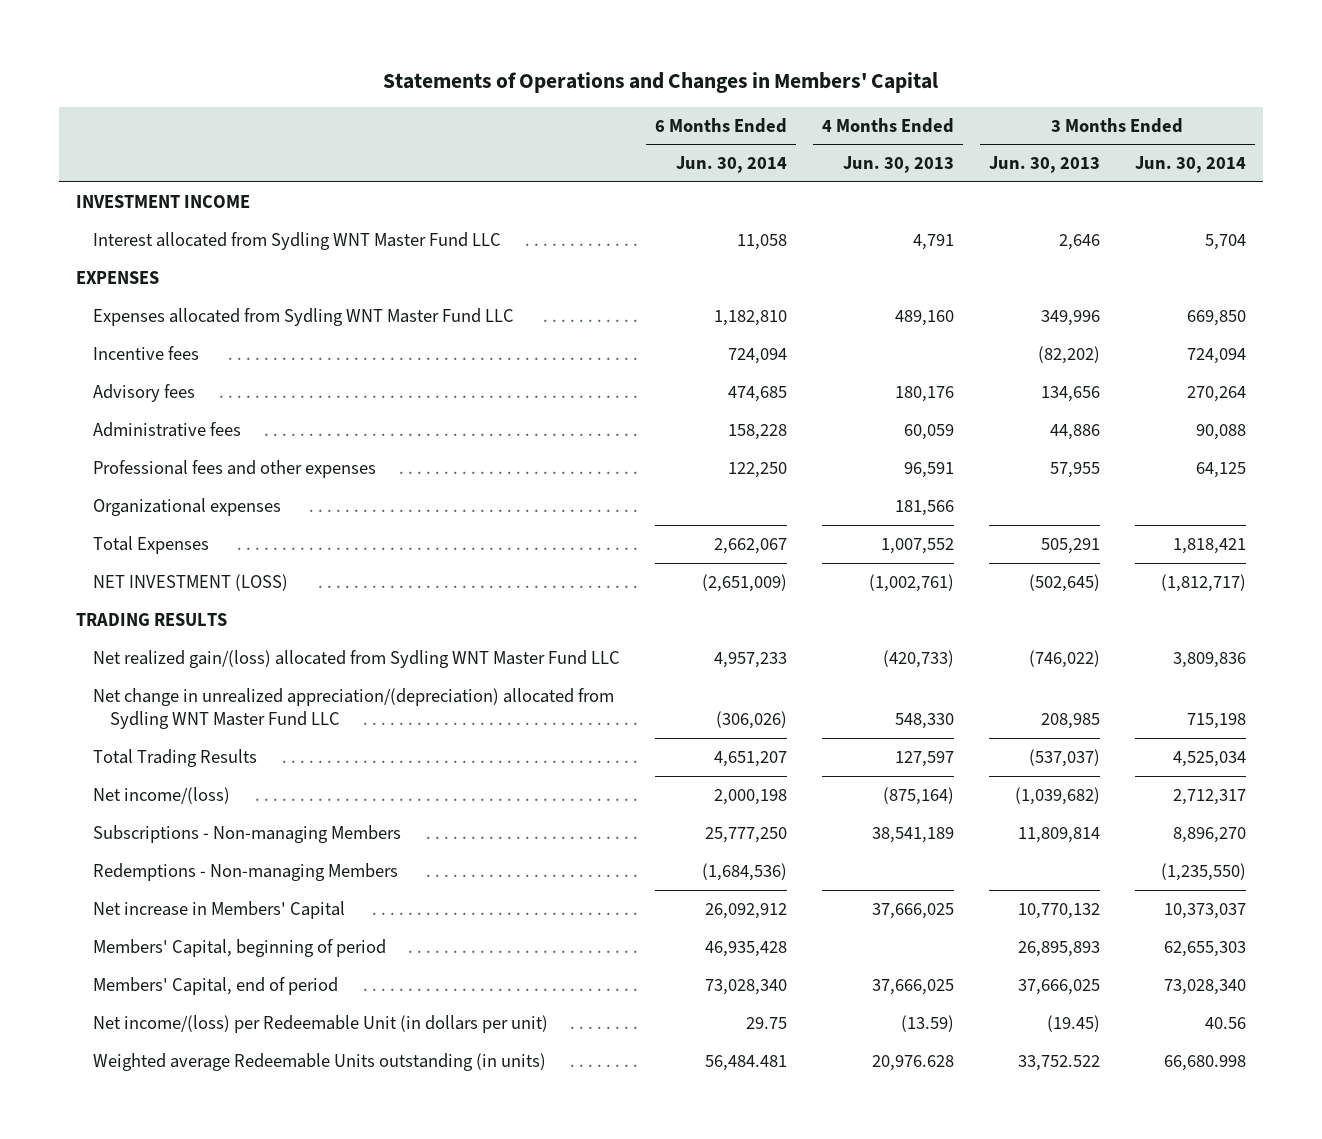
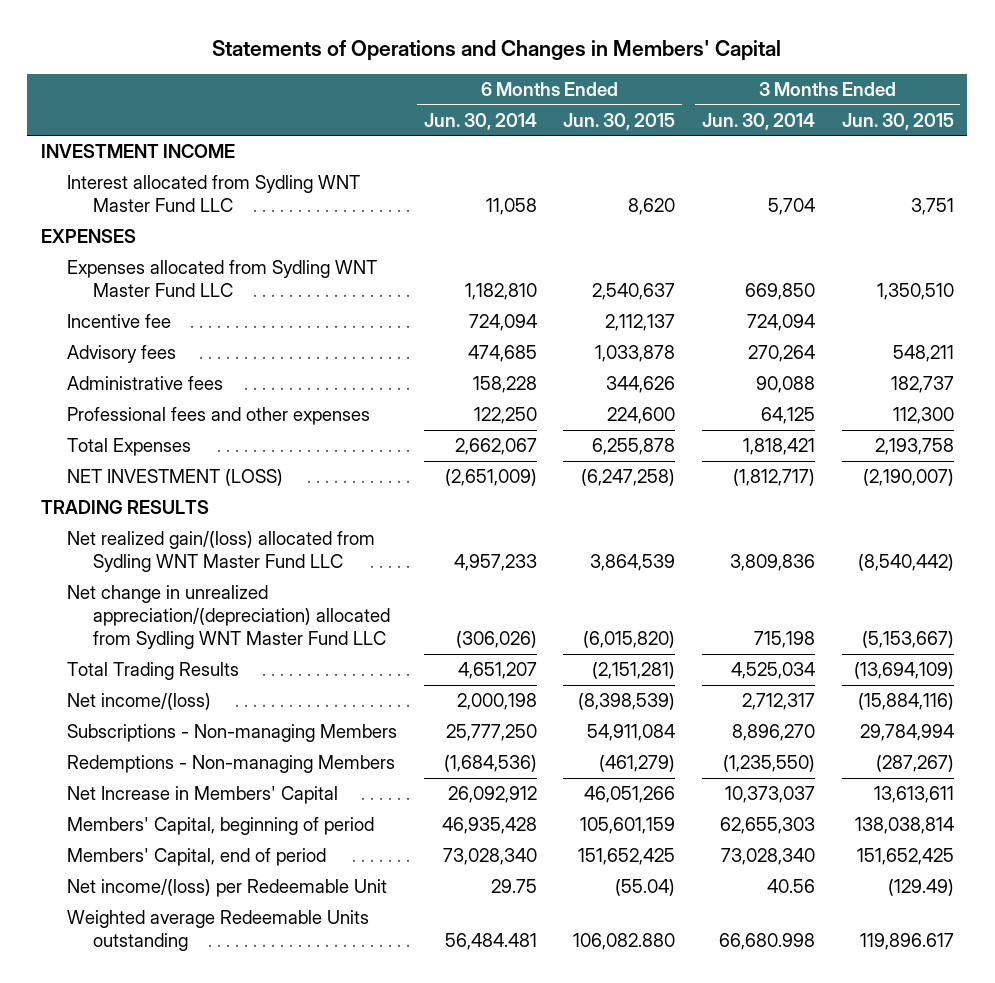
- | 6 Months Ended Jun. 30, 2014 | 4 Months Ended Jun. 30, 2013 | 3 Months Ended Jun. 30, 2013 | 3 Months Ended Jun. 30, 2014
+ | 6 Months Ended Jun. 30, 2014 | 6 Months Ended Jun. 30, 2015 | 3 Months Ended Jun. 30, 2014 | 3 Months Ended Jun. 30, 2015
- Incentive fees | 724,094 | | (82,202) | 724,094
+ Incentive fee | 724,094 | 2,112,137 | 724,094 |
- Organizational expenses | | 181,566 | |
- Net increase in Members' Capital | 26,092,912 | 37,666,025 | 10,770,132 | 10,373,037
+ Net Increase in Members' Capital | 26,092,912 | 46,051,266 | 10,373,037 | 13,613,611
- Net income/(loss) per Redeemable Unit (in dollars per unit) | 29.75 | (13.59) | (19.45) | 40.56
- Weighted average Redeemable Units outstanding (in units) | 56,484.481 | 20,976.628 | 33,752.522 | 66,680.998
+ Net income/(loss) per Redeemable Unit | 29.75 | (55.04) | 40.56 | (129.49)
+ Weighted average Redeemable Units outstanding | 56,484.481 | 106,082.880 | 66,680.998 | 119,896.617

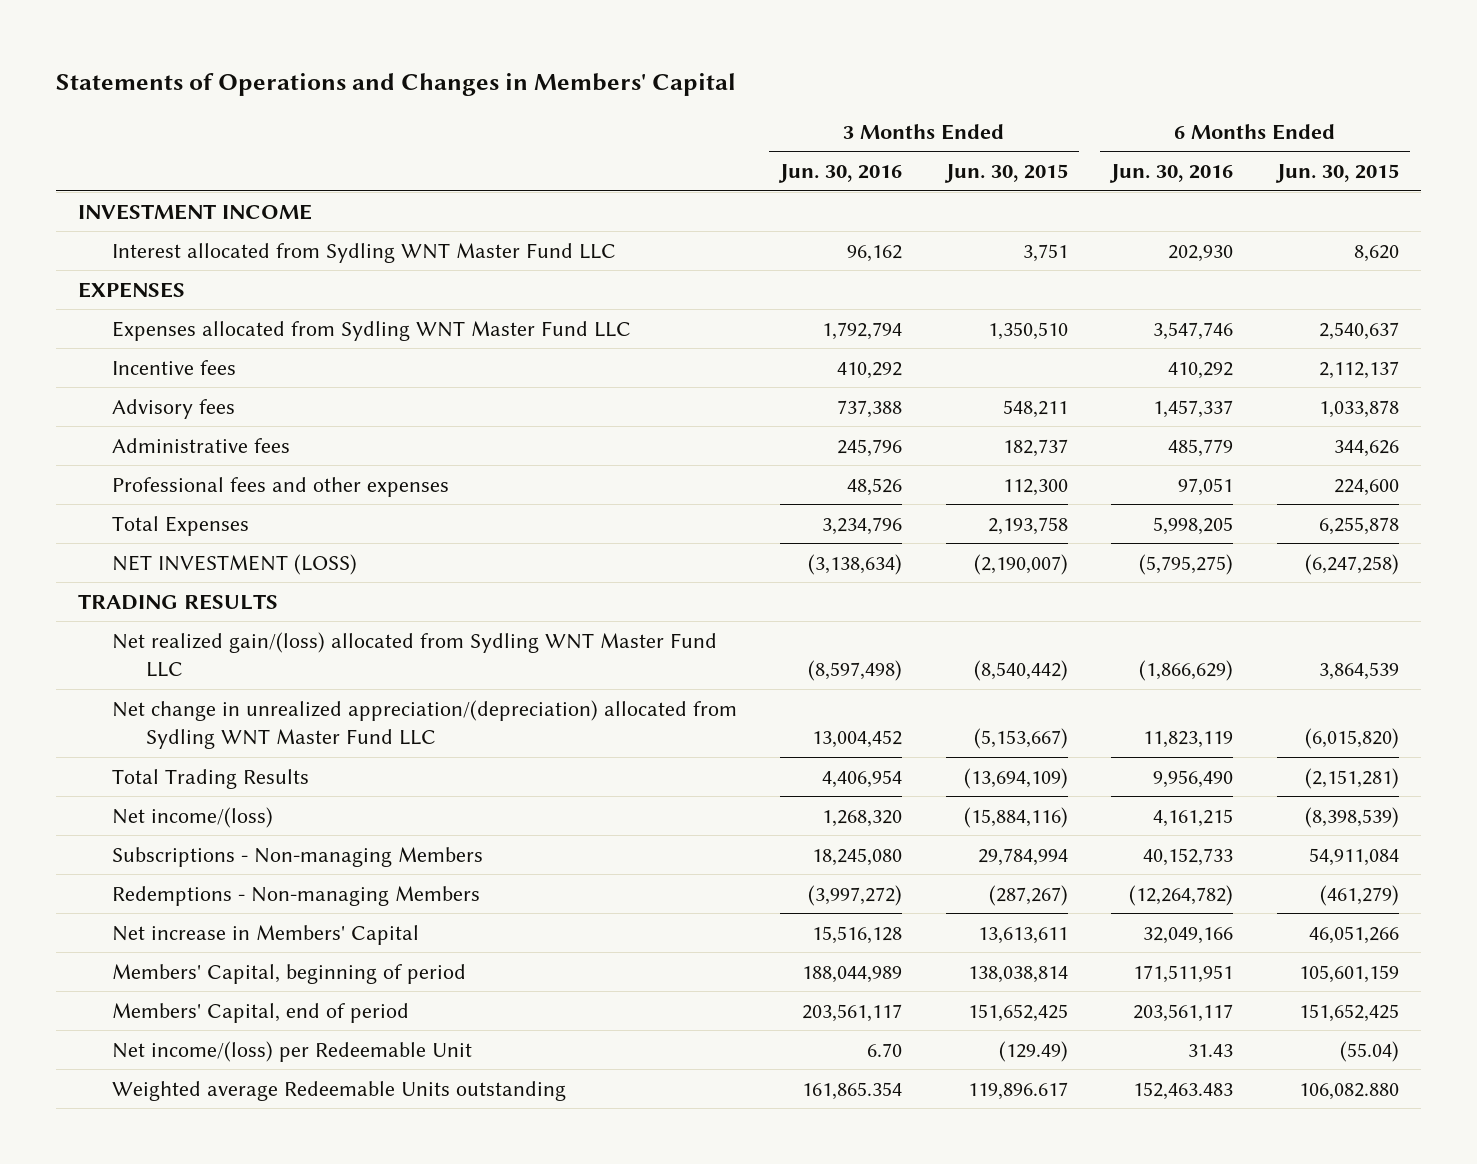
- | 6 Months Ended Jun. 30, 2014 | 6 Months Ended Jun. 30, 2015 | 3 Months Ended Jun. 30, 2014 | 3 Months Ended Jun. 30, 2015
+ | 3 Months Ended Jun. 30, 2016 | 3 Months Ended Jun. 30, 2015 | 6 Months Ended Jun. 30, 2016 | 6 Months Ended Jun. 30, 2015
- Incentive fee | 724,094 | 2,112,137 | 724,094 |
+ Incentive fees | 410,292 | | 410,292 | 2,112,137
- Net Increase in Members' Capital | 26,092,912 | 46,051,266 | 10,373,037 | 13,613,611
+ Net increase in Members' Capital | 15,516,128 | 13,613,611 | 32,049,166 | 46,051,266

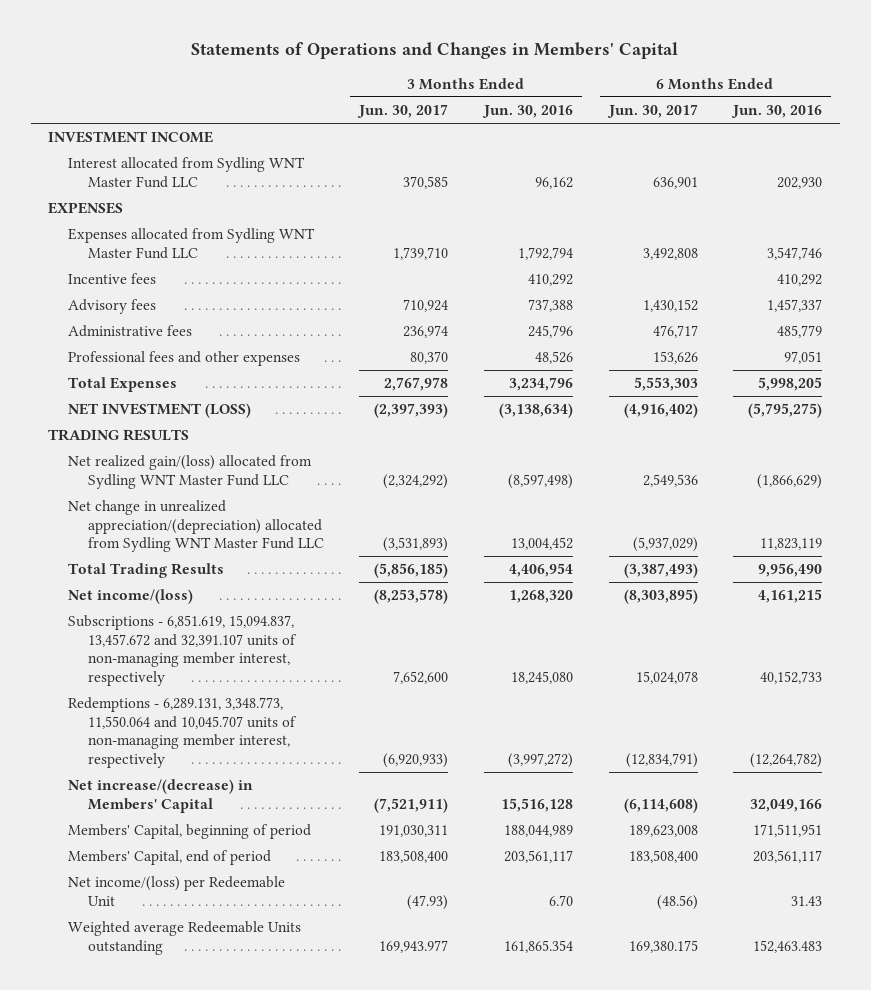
- | 3 Months Ended Jun. 30, 2016 | 3 Months Ended Jun. 30, 2015 | 6 Months Ended Jun. 30, 2016 | 6 Months Ended Jun. 30, 2015
+ | 3 Months Ended Jun. 30, 2017 | 3 Months Ended Jun. 30, 2016 | 6 Months Ended Jun. 30, 2017 | 6 Months Ended Jun. 30, 2016
- Subscriptions - Non-managing Members | 18,245,080 | 29,784,994 | 40,152,733 | 54,911,084
- Redemptions - Non-managing Members | (3,997,272) | (287,267) | (12,264,782) | (461,279)
- Net increase in Members' Capital | 15,516,128 | 13,613,611 | 32,049,166 | 46,051,266
+ Subscriptions - 6,851.619, 15,094.837, 13,457.672 and 32,391.107 units of non-managing member interest, respectively | 7,652,600 | 18,245,080 | 15,024,078 | 40,152,733
+ Redemptions - 6,289.131, 3,348.773, 11,550.064 and 10,045.707 units of non-managing member interest, respectively | (6,920,933) | (3,997,272) | (12,834,791) | (12,264,782)
+ Net increase/(decrease) in Members' Capital | (7,521,911) | 15,516,128 | (6,114,608) | 32,049,166

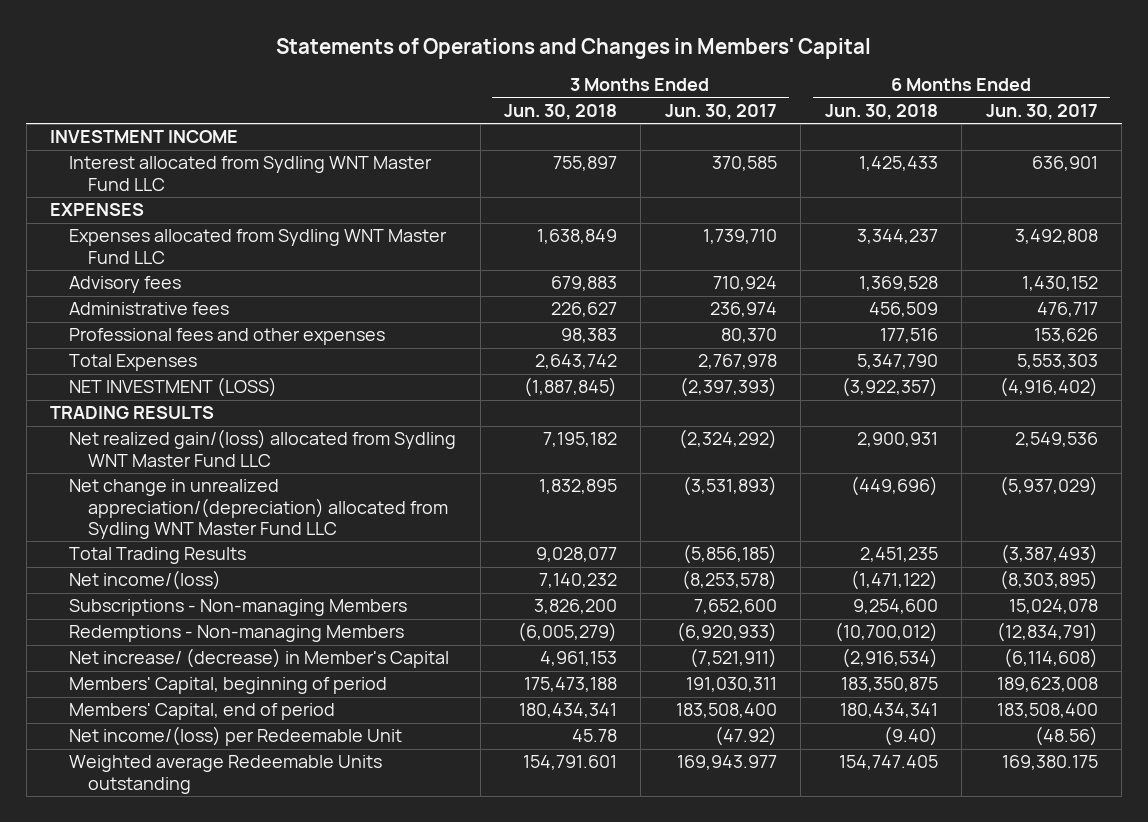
- | 3 Months Ended Jun. 30, 2017 | 3 Months Ended Jun. 30, 2016 | 6 Months Ended Jun. 30, 2017 | 6 Months Ended Jun. 30, 2016
+ | 3 Months Ended Jun. 30, 2018 | 3 Months Ended Jun. 30, 2017 | 6 Months Ended Jun. 30, 2018 | 6 Months Ended Jun. 30, 2017
- Incentive fees | | 410,292 | | 410,292
- Subscriptions - 6,851.619, 15,094.837, 13,457.672 and 32,391.107 units of non-managing member interest, respectively | 7,652,600 | 18,245,080 | 15,024,078 | 40,152,733
- Redemptions - 6,289.131, 3,348.773, 11,550.064 and 10,045.707 units of non-managing member interest, respectively | (6,920,933) | (3,997,272) | (12,834,791) | (12,264,782)
- Net increase/(decrease) in Members' Capital | (7,521,911) | 15,516,128 | (6,114,608) | 32,049,166
+ Subscriptions - Non-managing Members | 3,826,200 | 7,652,600 | 9,254,600 | 15,024,078
+ Redemptions - Non-managing Members | (6,005,279) | (6,920,933) | (10,700,012) | (12,834,791)
+ Net increase/ (decrease) in Member's Capital | 4,961,153 | (7,521,911) | (2,916,534) | (6,114,608)
- Net income/(loss) per Redeemable Unit | (47.93) | 6.70 | (48.56) | 31.43
+ Net income/(loss) per Redeemable Unit | 45.78 | (47.92) | (9.40) | (48.56)

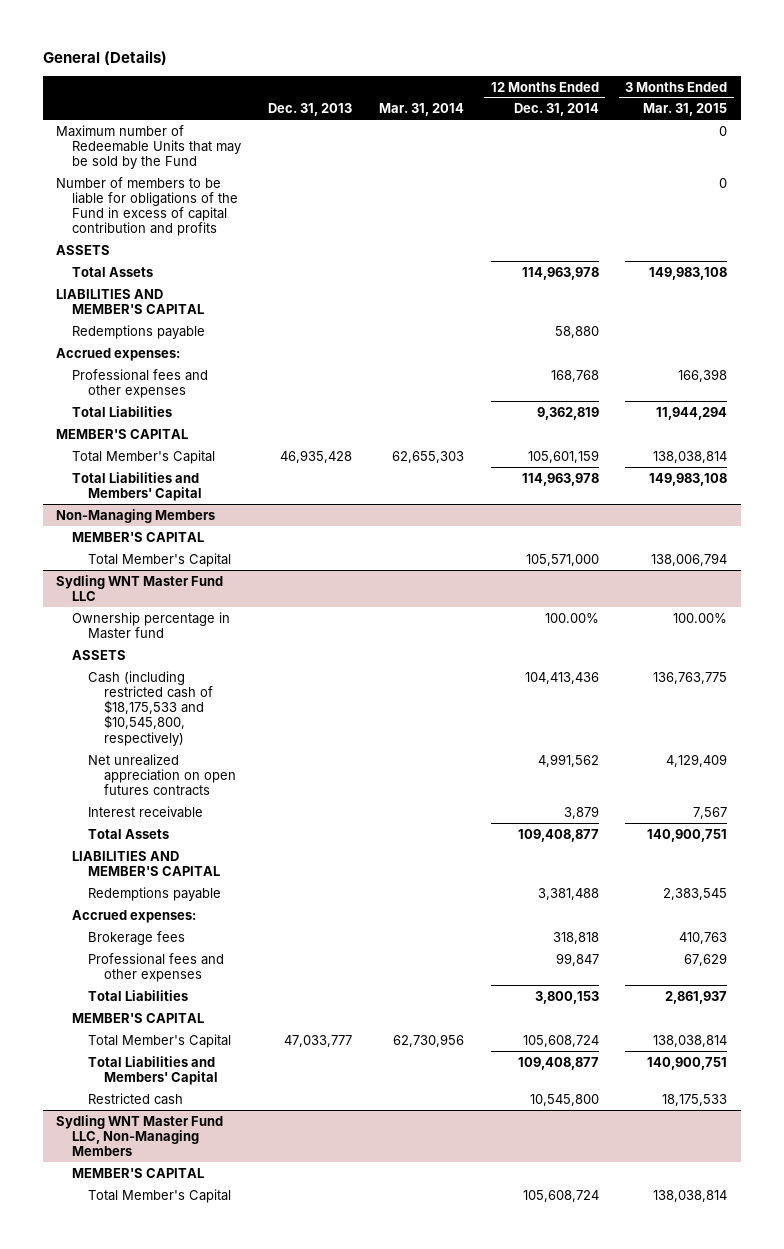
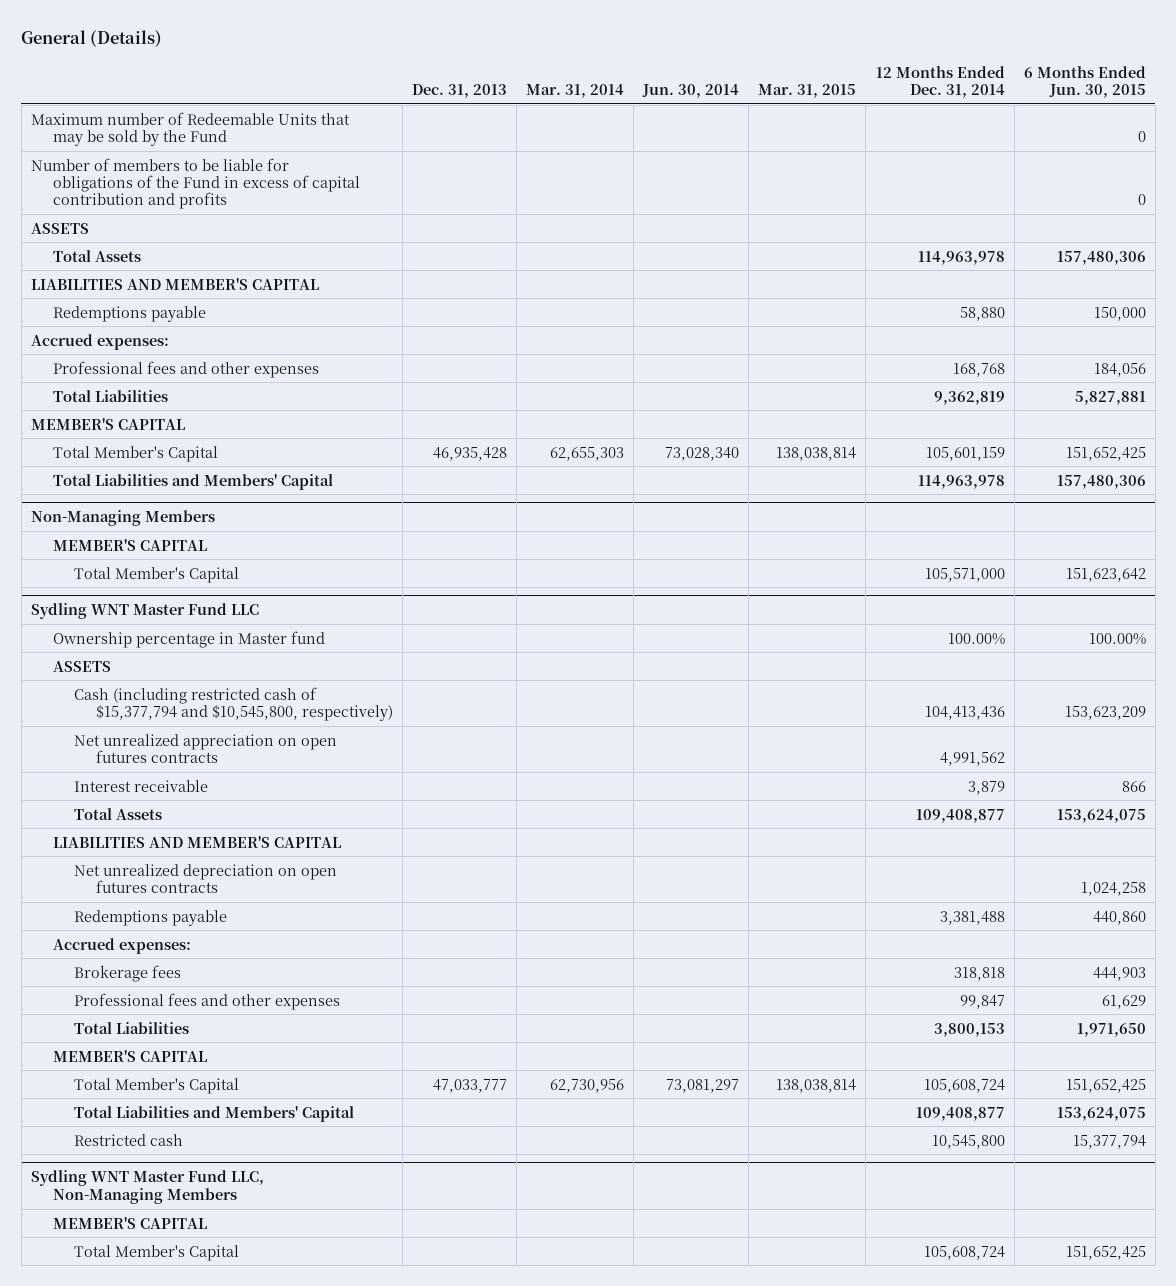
- | Dec. 31, 2013 | Mar. 31, 2014 | 12 Months Ended Dec. 31, 2014 | 3 Months Ended Mar. 31, 2015
+ | Dec. 31, 2013 | Mar. 31, 2014 | Jun. 30, 2014 | Mar. 31, 2015 | 12 Months Ended Dec. 31, 2014 | 6 Months Ended Jun. 30, 2015
@ Sydling WNT Master Fund LLC
- Cash (including restricted cash of $18,175,533 and $10,545,800, respectively) | | | 104,413,436 | 136,763,775
+ Cash (including restricted cash of $15,377,794 and $10,545,800, respectively) | | | | | 104,413,436 | 153,623,209
+ Net unrealized depreciation on open futures contracts | | | | | | 1,024,258

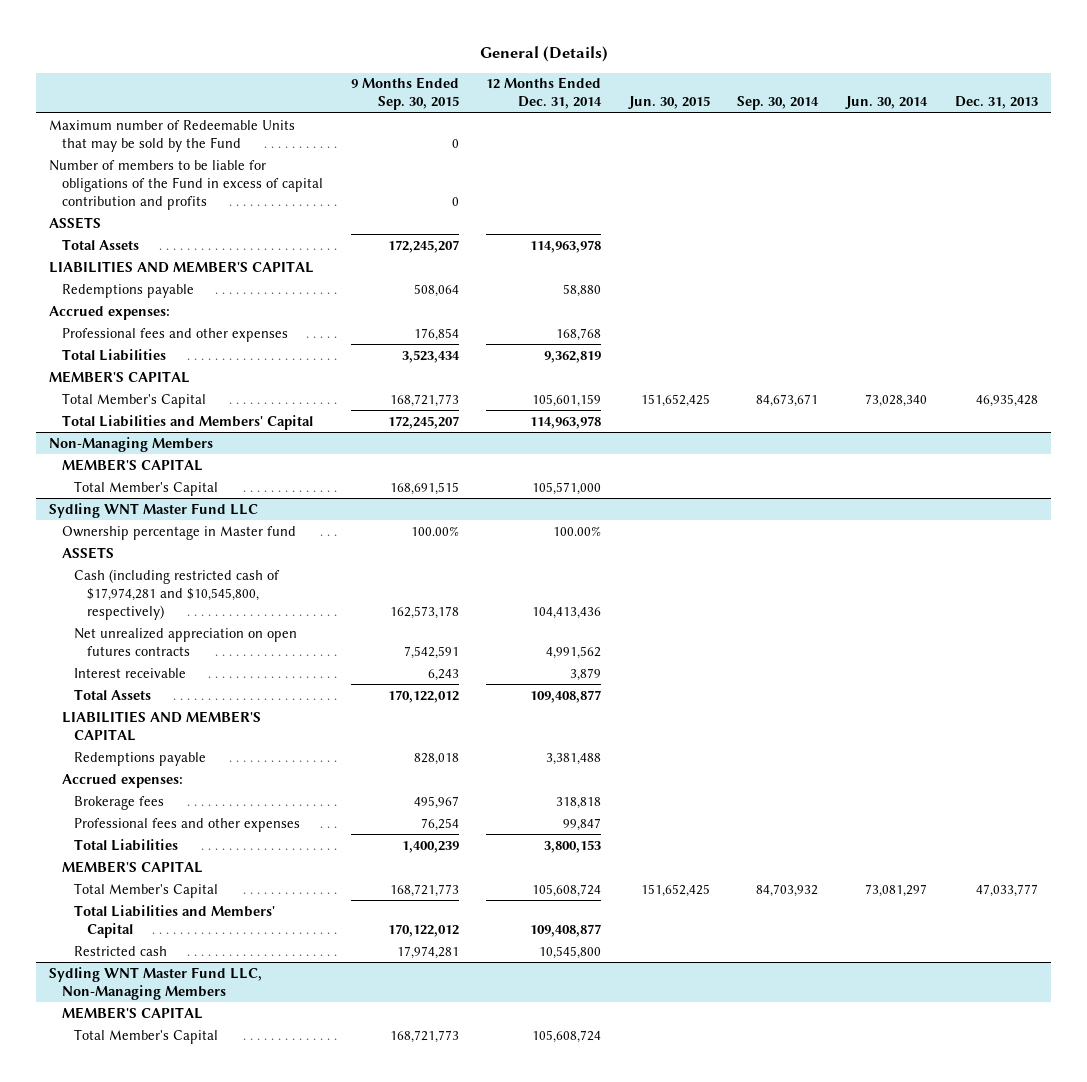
- | Dec. 31, 2013 | Mar. 31, 2014 | Jun. 30, 2014 | Mar. 31, 2015 | 12 Months Ended Dec. 31, 2014 | 6 Months Ended Jun. 30, 2015
+ | 9 Months Ended Sep. 30, 2015 | 12 Months Ended Dec. 31, 2014 | Jun. 30, 2015 | Sep. 30, 2014 | Jun. 30, 2014 | Dec. 31, 2013
@ Sydling WNT Master Fund LLC
- Cash (including restricted cash of $15,377,794 and $10,545,800, respectively) | | | | | 104,413,436 | 153,623,209
+ Cash (including restricted cash of $17,974,281 and $10,545,800, respectively) | 162,573,178 | 104,413,436 | | | |
- Net unrealized depreciation on open futures contracts | | | | | | 1,024,258

